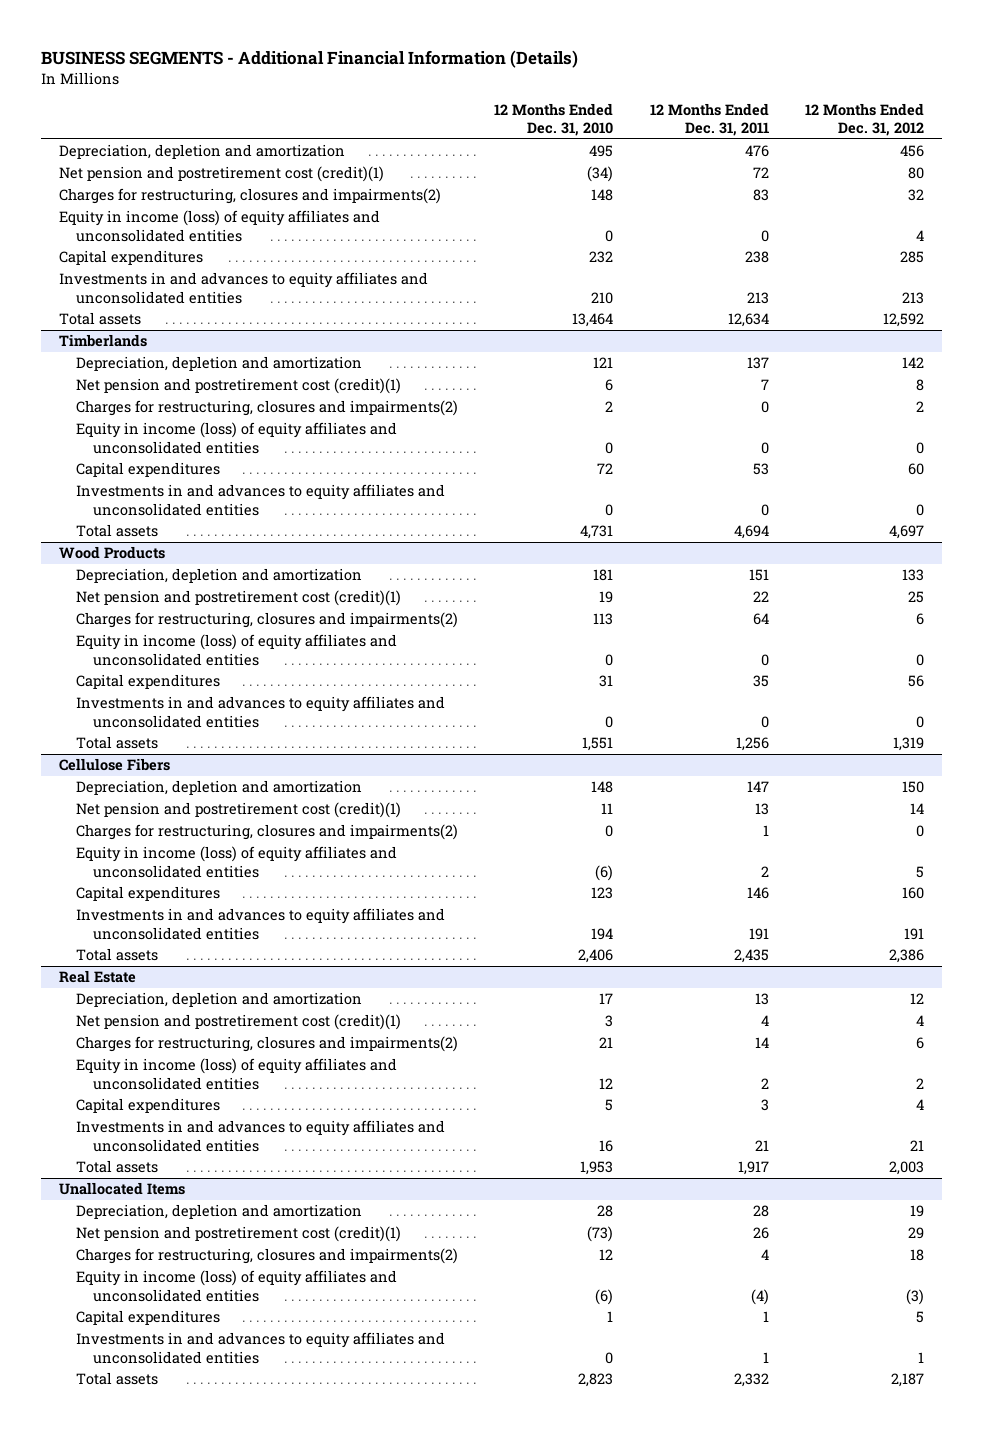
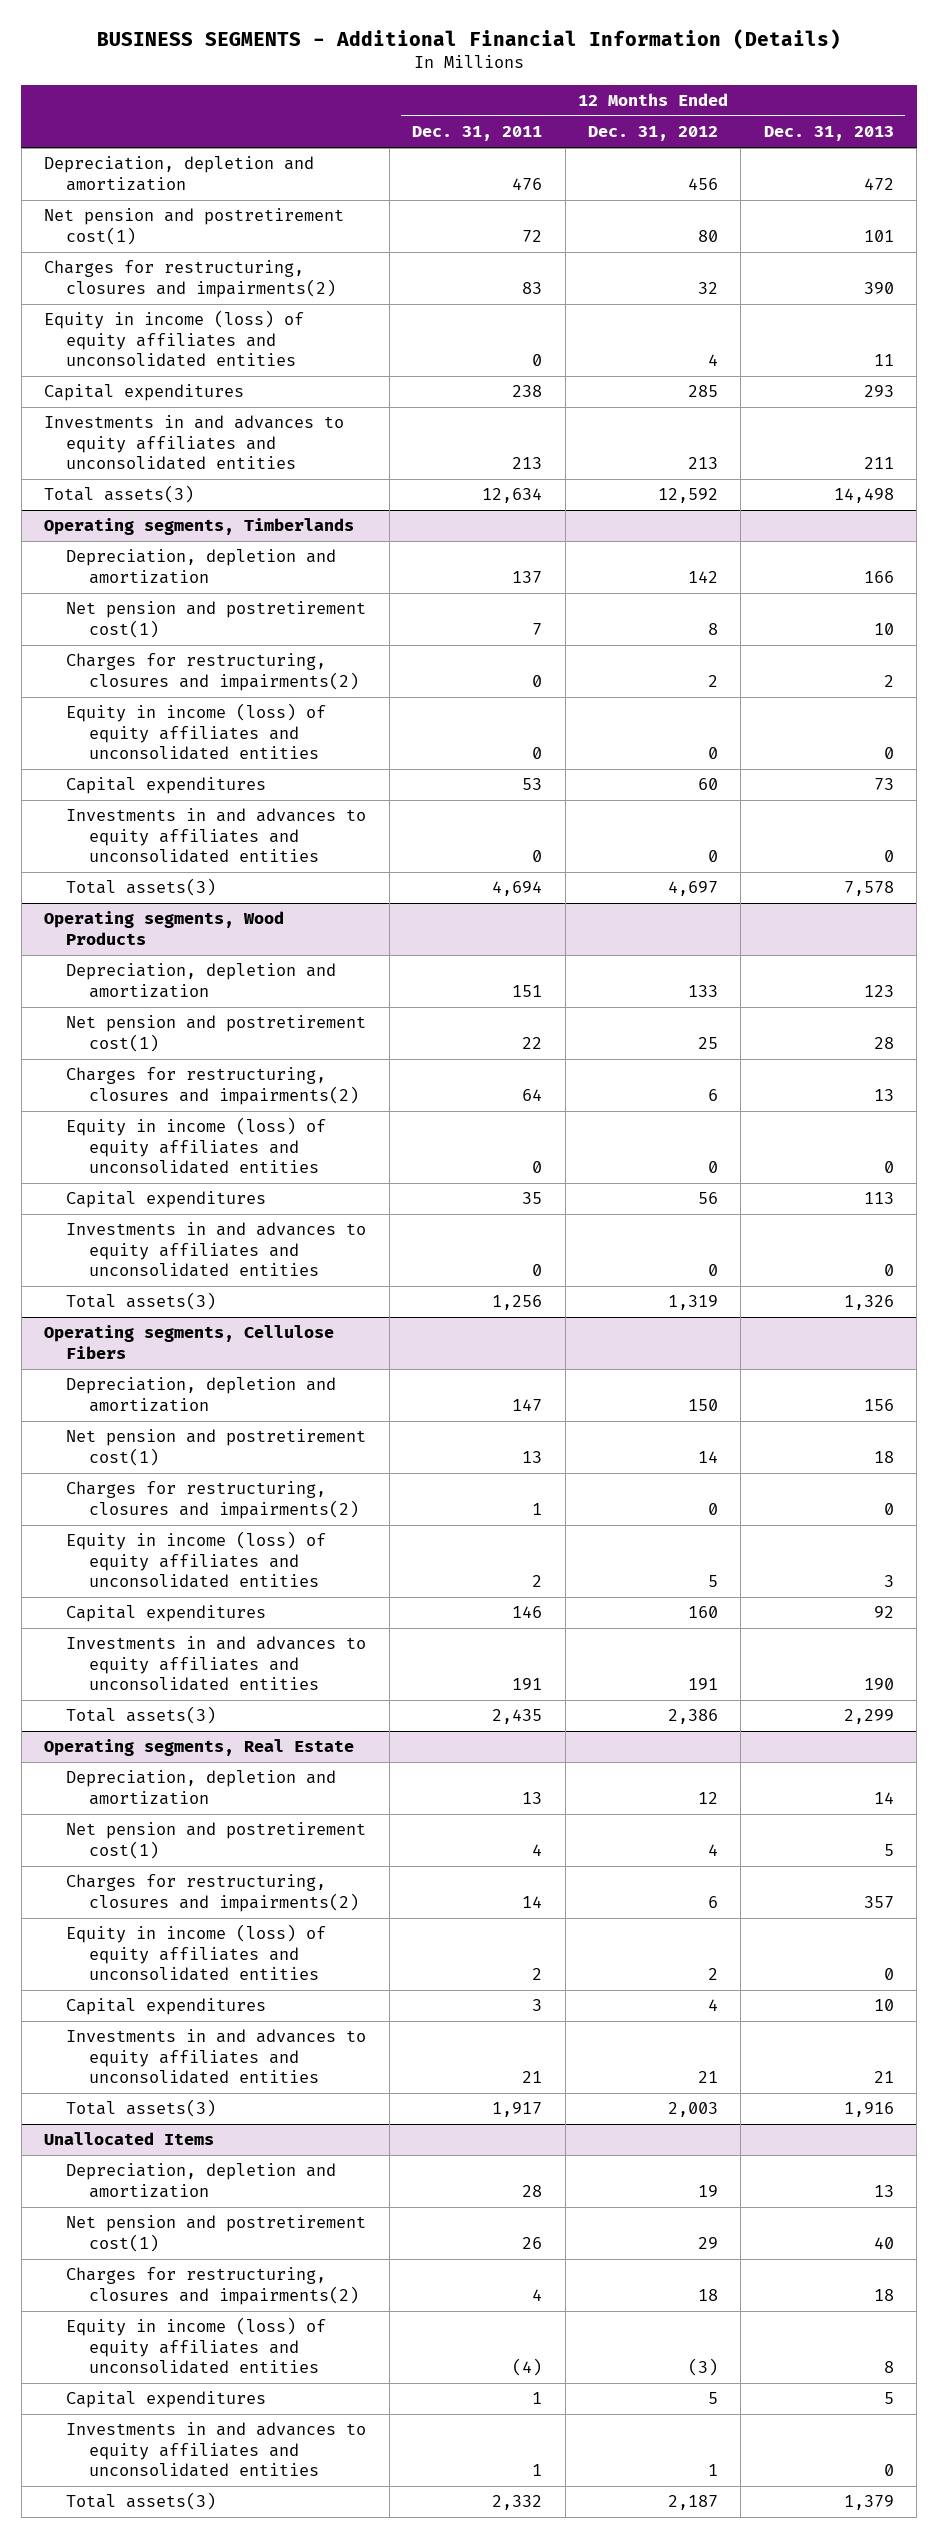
- | 12 Months Ended Dec. 31, 2010 | 12 Months Ended Dec. 31, 2011 | 12 Months Ended Dec. 31, 2012
+ | 12 Months Ended Dec. 31, 2011 | 12 Months Ended Dec. 31, 2012 | 12 Months Ended Dec. 31, 2013
- Net pension and postretirement cost (credit)(1) | (34) | 72 | 80
+ Net pension and postretirement cost(1) | 72 | 80 | 101
- Total assets | 13,464 | 12,634 | 12,592
- Timberlands
+ Total assets(3) | 12,634 | 12,592 | 14,498
+ Operating segments, Timberlands
- Net pension and postretirement cost (credit)(1) | 6 | 7 | 8
+ Net pension and postretirement cost(1) | 7 | 8 | 10
- Total assets | 4,731 | 4,694 | 4,697
- Wood Products
+ Total assets(3) | 4,694 | 4,697 | 7,578
+ Operating segments, Wood Products
- Net pension and postretirement cost (credit)(1) | 19 | 22 | 25
+ Net pension and postretirement cost(1) | 22 | 25 | 28
- Total assets | 1,551 | 1,256 | 1,319
- Cellulose Fibers
+ Total assets(3) | 1,256 | 1,319 | 1,326
+ Operating segments, Cellulose Fibers
- Net pension and postretirement cost (credit)(1) | 11 | 13 | 14
+ Net pension and postretirement cost(1) | 13 | 14 | 18
- Total assets | 2,406 | 2,435 | 2,386
- Real Estate
+ Total assets(3) | 2,435 | 2,386 | 2,299
+ Operating segments, Real Estate
- Net pension and postretirement cost (credit)(1) | 3 | 4 | 4
+ Net pension and postretirement cost(1) | 4 | 4 | 5
- Total assets | 1,953 | 1,917 | 2,003
+ Total assets(3) | 1,917 | 2,003 | 1,916
@ Unallocated Items
- Net pension and postretirement cost (credit)(1) | (73) | 26 | 29
+ Net pension and postretirement cost(1) | 26 | 29 | 40
- Total assets | 2,823 | 2,332 | 2,187
+ Total assets(3) | 2,332 | 2,187 | 1,379

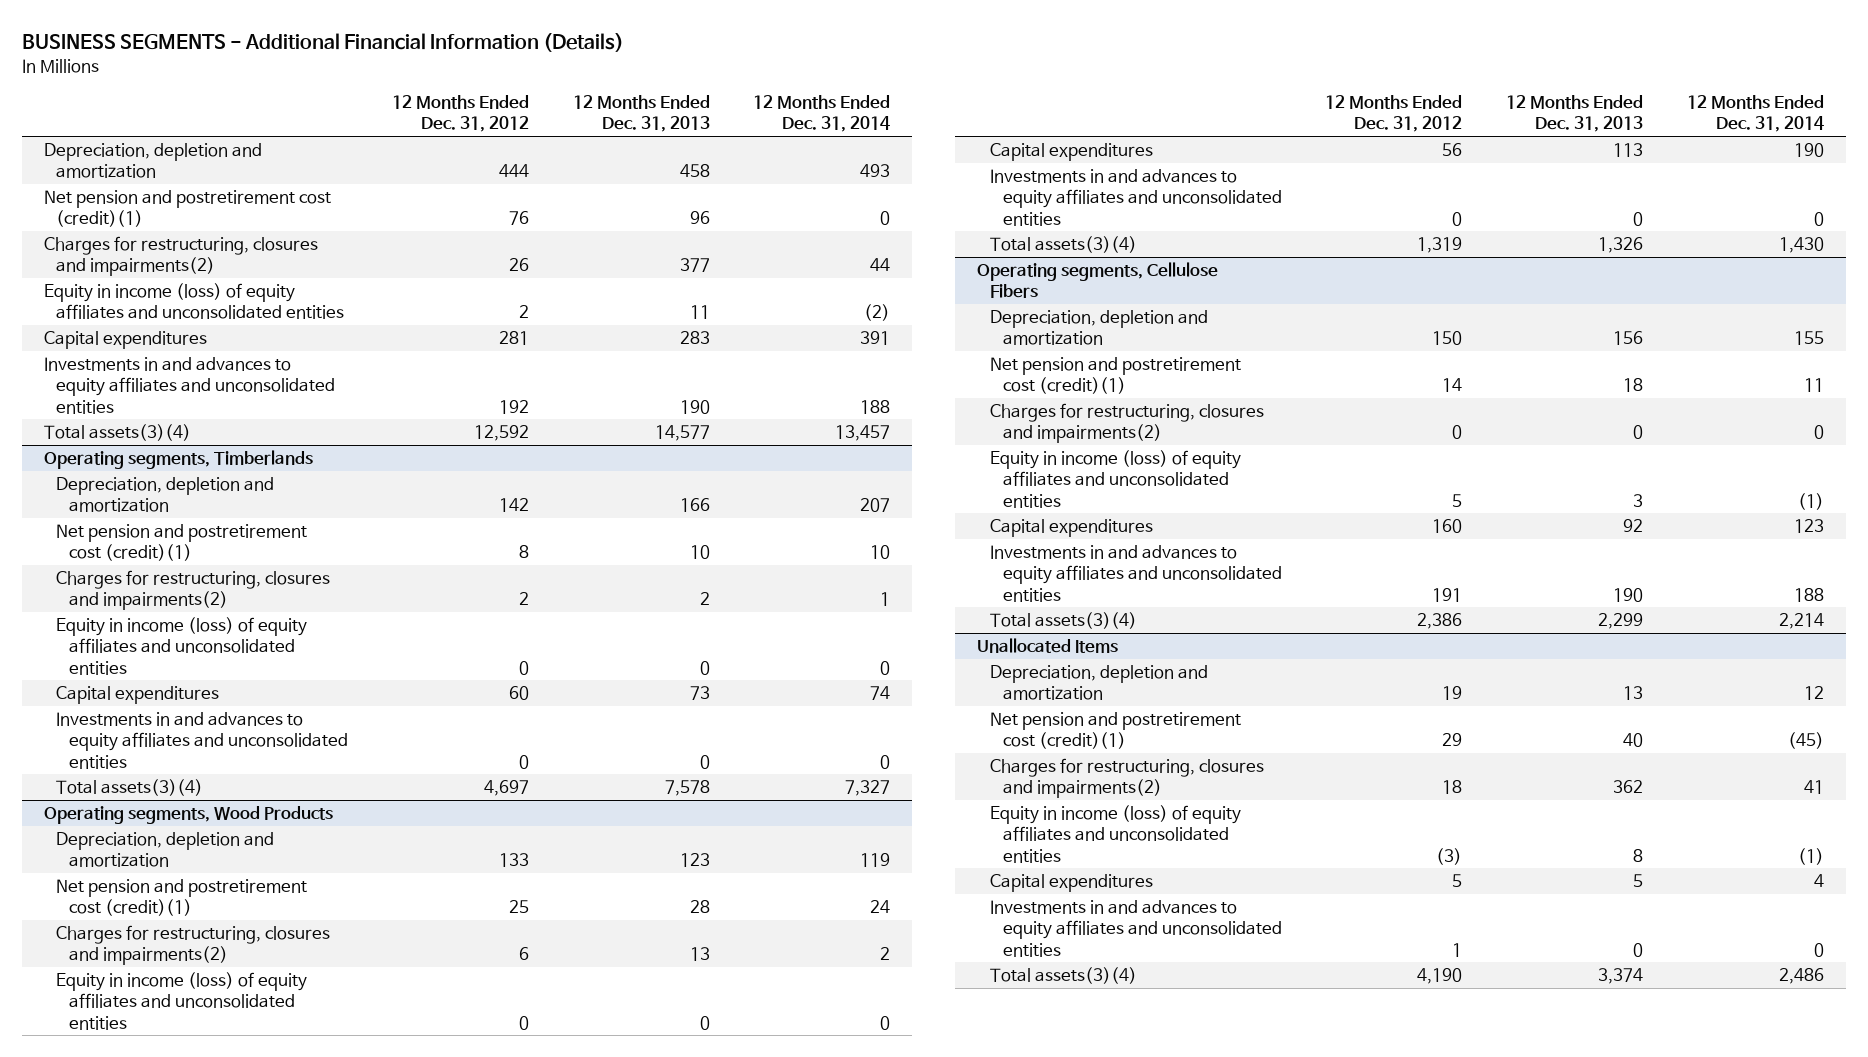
- | 12 Months Ended Dec. 31, 2011 | 12 Months Ended Dec. 31, 2012 | 12 Months Ended Dec. 31, 2013
+ | 12 Months Ended Dec. 31, 2012 | 12 Months Ended Dec. 31, 2013 | 12 Months Ended Dec. 31, 2014
- Depreciation, depletion and amortization | 476 | 456 | 472
- Net pension and postretirement cost(1) | 72 | 80 | 101
- Charges for restructuring, closures and impairments(2) | 83 | 32 | 390
- Equity in income (loss) of equity affiliates and unconsolidated entities | 0 | 4 | 11
- Capital expenditures | 238 | 285 | 293
- Investments in and advances to equity affiliates and unconsolidated entities | 213 | 213 | 211
- Total assets(3) | 12,634 | 12,592 | 14,498
+ Depreciation, depletion and amortization | 444 | 458 | 493
+ Net pension and postretirement cost (credit)(1) | 76 | 96 | 0
+ Charges for restructuring, closures and impairments(2) | 26 | 377 | 44
+ Equity in income (loss) of equity affiliates and unconsolidated entities | 2 | 11 | (2)
+ Capital expenditures | 281 | 283 | 391
+ Investments in and advances to equity affiliates and unconsolidated entities | 192 | 190 | 188
+ Total assets(3)(4) | 12,592 | 14,577 | 13,457
@ Operating segments, Timberlands
- Net pension and postretirement cost(1) | 7 | 8 | 10
+ Net pension and postretirement cost (credit)(1) | 8 | 10 | 10
- Total assets(3) | 4,694 | 4,697 | 7,578
+ Total assets(3)(4) | 4,697 | 7,578 | 7,327
@ Operating segments, Wood Products
- Net pension and postretirement cost(1) | 22 | 25 | 28
+ Net pension and postretirement cost (credit)(1) | 25 | 28 | 24
- Total assets(3) | 1,256 | 1,319 | 1,326
+ Total assets(3)(4) | 1,319 | 1,326 | 1,430
@ Operating segments, Cellulose Fibers
- Net pension and postretirement cost(1) | 13 | 14 | 18
+ Net pension and postretirement cost (credit)(1) | 14 | 18 | 11
- Total assets(3) | 2,435 | 2,386 | 2,299
- Operating segments, Real Estate
- Depreciation, depletion and amortization | 13 | 12 | 14
- Net pension and postretirement cost(1) | 4 | 4 | 5
- Charges for restructuring, closures and impairments(2) | 14 | 6 | 357
- Equity in income (loss) of equity affiliates and unconsolidated entities | 2 | 2 | 0
- Capital expenditures | 3 | 4 | 10
- Investments in and advances to equity affiliates and unconsolidated entities | 21 | 21 | 21
- Total assets(3) | 1,917 | 2,003 | 1,916
@ Operating segments, Cellulose Fibers
+ Total assets(3)(4) | 2,386 | 2,299 | 2,214
@ Unallocated Items
- Net pension and postretirement cost(1) | 26 | 29 | 40
- Charges for restructuring, closures and impairments(2) | 4 | 18 | 18
+ Net pension and postretirement cost (credit)(1) | 29 | 40 | (45)
+ Charges for restructuring, closures and impairments(2) | 18 | 362 | 41
- Total assets(3) | 2,332 | 2,187 | 1,379
+ Total assets(3)(4) | 4,190 | 3,374 | 2,486

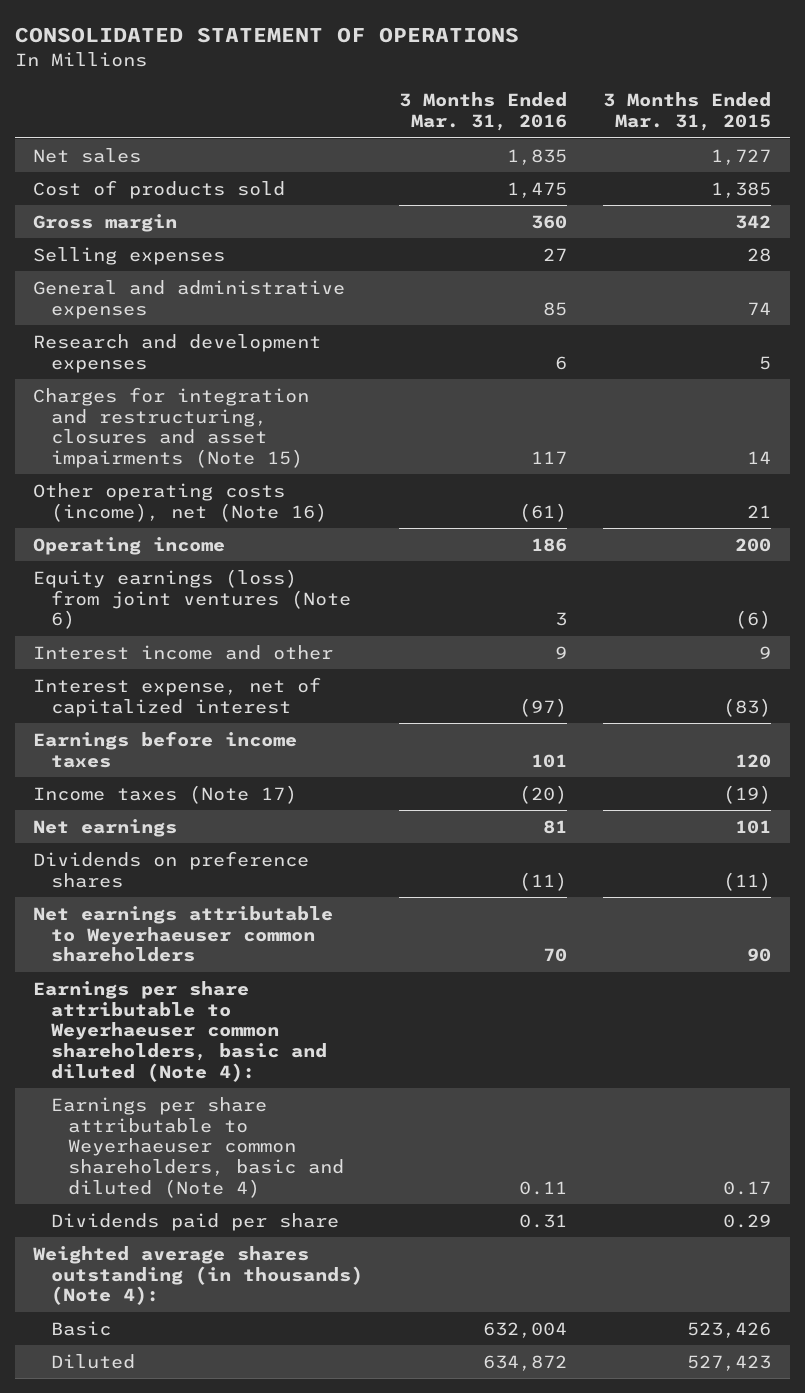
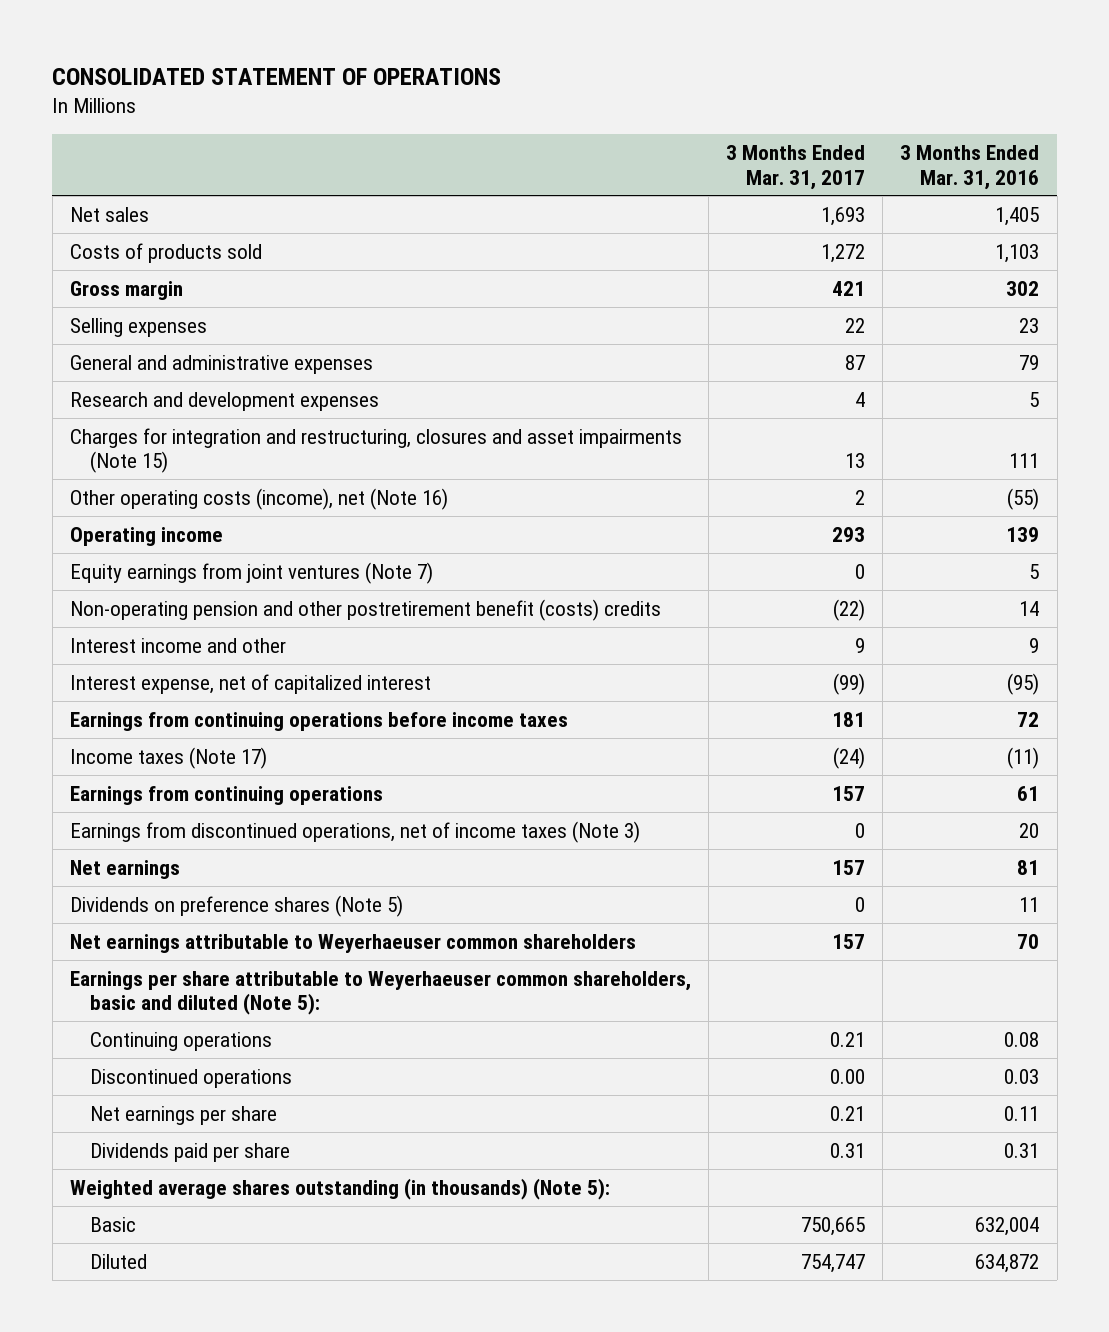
- | 3 Months Ended Mar. 31, 2016 | 3 Months Ended Mar. 31, 2015
+ | 3 Months Ended Mar. 31, 2017 | 3 Months Ended Mar. 31, 2016
- Net sales | 1,835 | 1,727
- Cost of products sold | 1,475 | 1,385
- Gross margin | 360 | 342
- Selling expenses | 27 | 28
- General and administrative expenses | 85 | 74
- Research and development expenses | 6 | 5
- Charges for integration and restructuring, closures and asset impairments (Note 15) | 117 | 14
- Other operating costs (income), net (Note 16) | (61) | 21
- Operating income | 186 | 200
- Equity earnings (loss) from joint ventures (Note 6) | 3 | (6)
+ Net sales | 1,693 | 1,405
+ Costs of products sold | 1,272 | 1,103
+ Gross margin | 421 | 302
+ Selling expenses | 22 | 23
+ General and administrative expenses | 87 | 79
+ Research and development expenses | 4 | 5
+ Charges for integration and restructuring, closures and asset impairments (Note 15) | 13 | 111
+ Other operating costs (income), net (Note 16) | 2 | (55)
+ Operating income | 293 | 139
+ Equity earnings from joint ventures (Note 7) | 0 | 5
+ Non-operating pension and other postretirement benefit (costs) credits | (22) | 14
- Interest expense, net of capitalized interest | (97) | (83)
- Earnings before income taxes | 101 | 120
- Income taxes (Note 17) | (20) | (19)
+ Interest expense, net of capitalized interest | (99) | (95)
+ Earnings from continuing operations before income taxes | 181 | 72
+ Income taxes (Note 17) | (24) | (11)
+ Earnings from continuing operations | 157 | 61
+ Earnings from discontinued operations, net of income taxes (Note 3) | 0 | 20
- Dividends on preference shares | (11) | (11)
+ Dividends on preference shares (Note 5) | 0 | 11
- Earnings per share attributable to Weyerhaeuser common shareholders, basic and diluted (Note 4):
- Earnings per share attributable to Weyerhaeuser common shareholders, basic and diluted (Note 4) | 0.11 | 0.17
+ Earnings per share attributable to Weyerhaeuser common shareholders, basic and diluted (Note 5):
+ Continuing operations | 0.21 | 0.08
+ Discontinued operations | 0.00 | 0.03
+ Net earnings per share | 0.21 | 0.11
- Weighted average shares outstanding (in thousands) (Note 4):
+ Weighted average shares outstanding (in thousands) (Note 5):

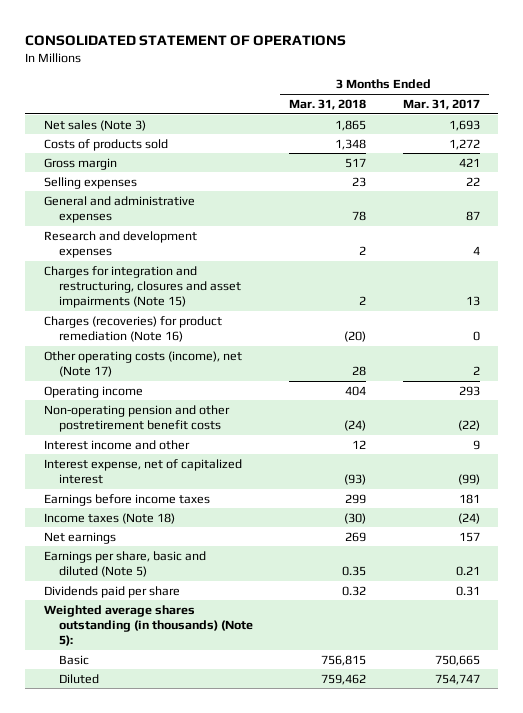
- | 3 Months Ended Mar. 31, 2017 | 3 Months Ended Mar. 31, 2016
+ | 3 Months Ended Mar. 31, 2018 | 3 Months Ended Mar. 31, 2017
- Net sales | 1,693 | 1,405
+ Net sales (Note 3) | 1,865 | 1,693
- Other operating costs (income), net (Note 16) | 2 | (55)
+ Charges (recoveries) for product remediation (Note 16) | (20) | 0
+ Other operating costs (income), net (Note 17) | 28 | 2
- Equity earnings from joint ventures (Note 7) | 0 | 5
- Non-operating pension and other postretirement benefit (costs) credits | (22) | 14
+ Non-operating pension and other postretirement benefit costs | (24) | (22)
- Earnings from continuing operations before income taxes | 181 | 72
- Income taxes (Note 17) | (24) | (11)
- Earnings from continuing operations | 157 | 61
- Earnings from discontinued operations, net of income taxes (Note 3) | 0 | 20
+ Earnings before income taxes | 299 | 181
+ Income taxes (Note 18) | (30) | (24)
- Dividends on preference shares (Note 5) | 0 | 11
- Net earnings attributable to Weyerhaeuser common shareholders | 157 | 70
- Earnings per share attributable to Weyerhaeuser common shareholders, basic and diluted (Note 5):
- Continuing operations | 0.21 | 0.08
- Discontinued operations | 0.00 | 0.03
- Net earnings per share | 0.21 | 0.11
+ Earnings per share, basic and diluted (Note 5) | 0.35 | 0.21

